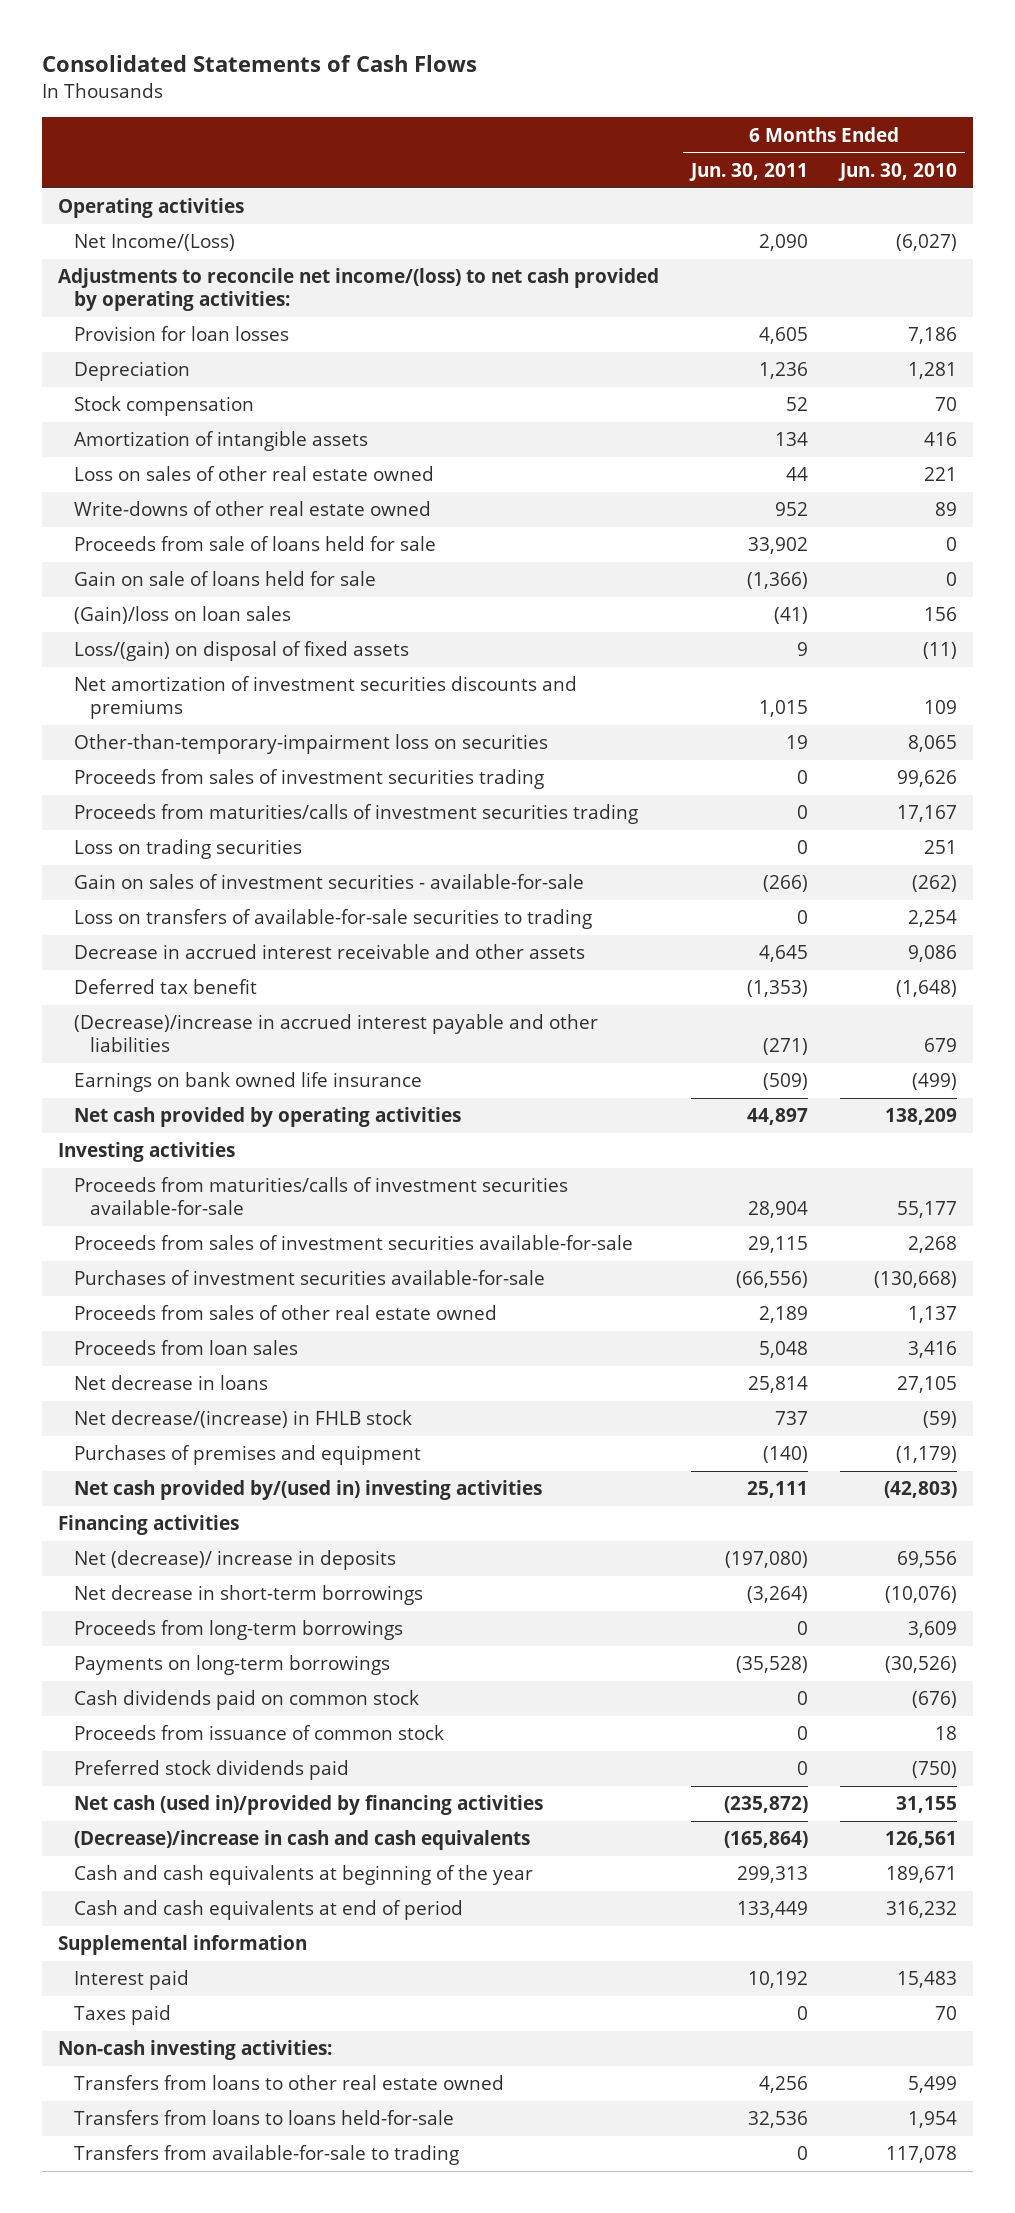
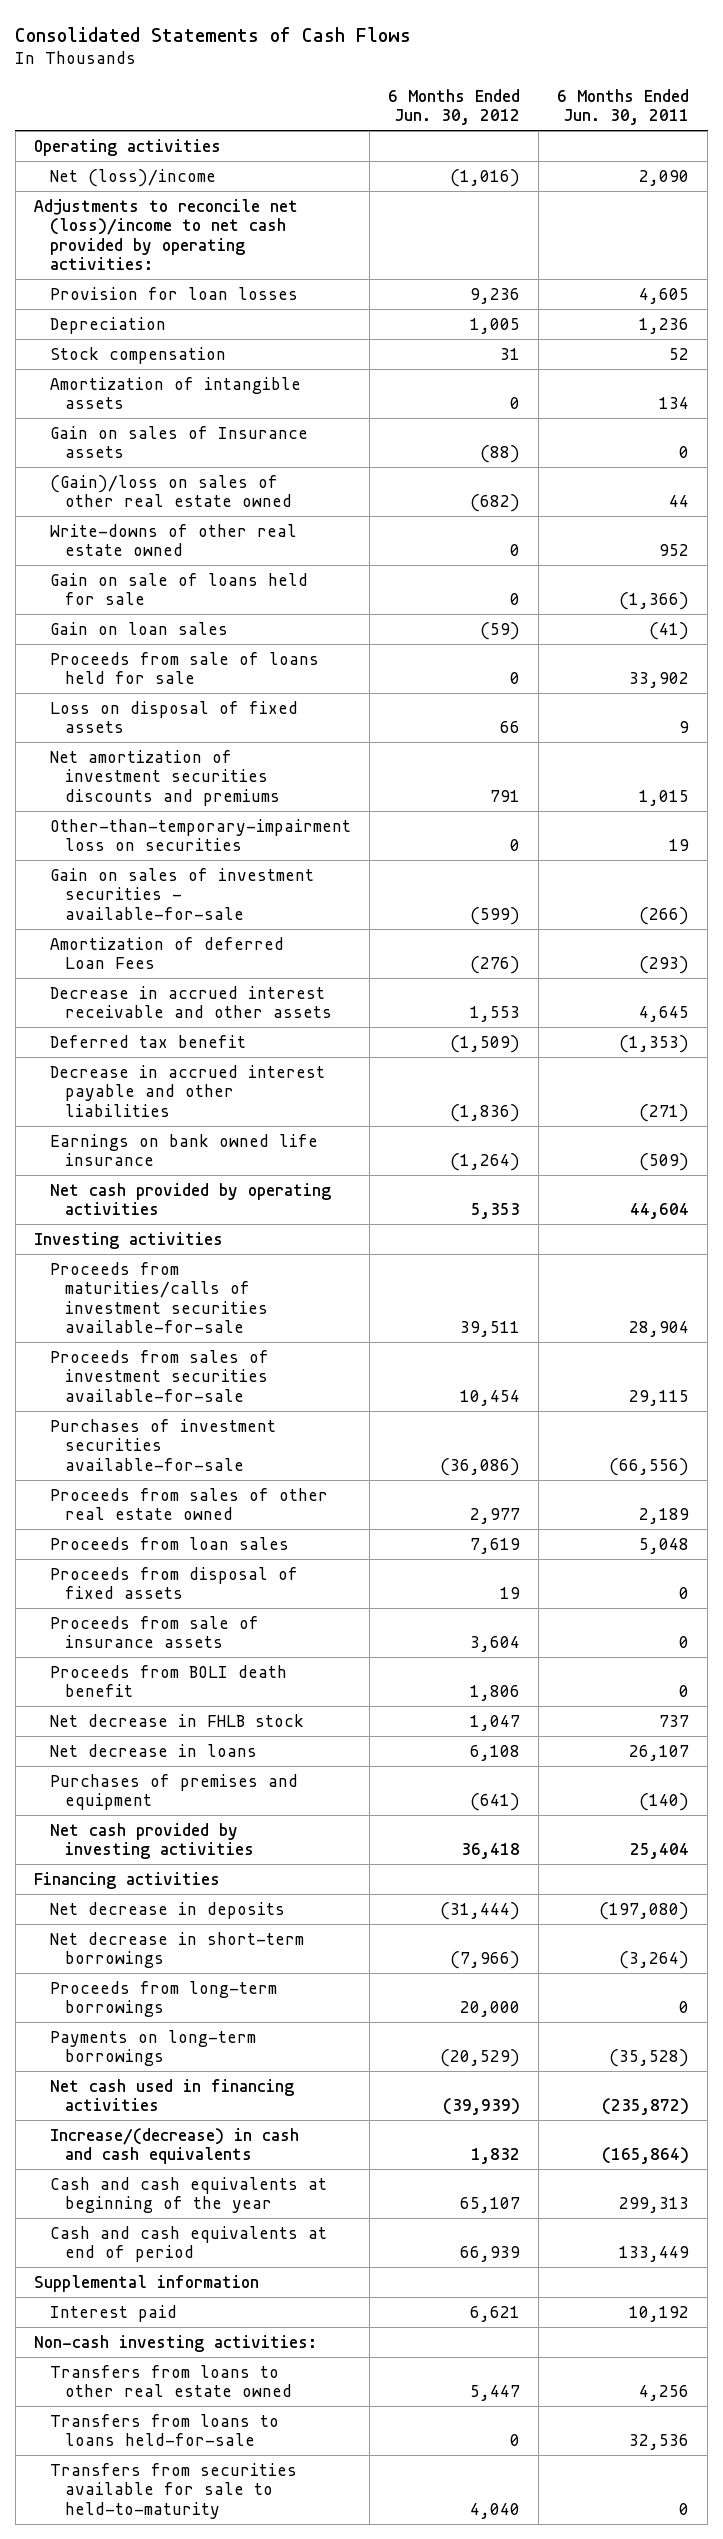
- | 6 Months Ended Jun. 30, 2011 | 6 Months Ended Jun. 30, 2010
+ | 6 Months Ended Jun. 30, 2012 | 6 Months Ended Jun. 30, 2011
- Net Income/(Loss) | 2,090 | (6,027)
- Adjustments to reconcile net income/(loss) to net cash provided by operating activities:
+ Net (loss)/income | (1,016) | 2,090
+ Adjustments to reconcile net (loss)/income to net cash provided by operating activities:
- Loss on sales of other real estate owned | 44 | 221
+ Gain on sales of Insurance assets | (88) | 0
+ (Gain)/loss on sales of other real estate owned | (682) | 44
- (Gain)/loss on loan sales | (41) | 156
- Loss/(gain) on disposal of fixed assets | 9 | (11)
+ Gain on loan sales | (59) | (41)
moved down: Proceeds from sale of loans held for sale | 0 | 33,902
+ Loss on disposal of fixed assets | 66 | 9
- Proceeds from sales of investment securities trading | 0 | 99,626
- Proceeds from maturities/calls of investment securities trading | 0 | 17,167
- Loss on trading securities | 0 | 251
- Loss on transfers of available-for-sale securities to trading | 0 | 2,254
+ Amortization of deferred Loan Fees | (276) | (293)
- (Decrease)/increase in accrued interest payable and other liabilities | (271) | 679
+ Decrease in accrued interest payable and other liabilities | (1,836) | (271)
- Net cash provided by operating activities | 44,897 | 138,209
+ Net cash provided by operating activities | 5,353 | 44,604
- Net decrease in loans | 25,814 | 27,105
- Net decrease/(increase) in FHLB stock | 737 | (59)
+ Proceeds from disposal of fixed assets | 19 | 0
+ Proceeds from sale of insurance assets | 3,604 | 0
+ Proceeds from BOLI death benefit | 1,806 | 0
+ Net decrease in FHLB stock | 1,047 | 737
+ Net decrease in loans | 6,108 | 26,107
- Net cash provided by/(used in) investing activities | 25,111 | (42,803)
+ Net cash provided by investing activities | 36,418 | 25,404
- Net (decrease)/ increase in deposits | (197,080) | 69,556
+ Net decrease in deposits | (31,444) | (197,080)
- Cash dividends paid on common stock | 0 | (676)
- Proceeds from issuance of common stock | 0 | 18
- Preferred stock dividends paid | 0 | (750)
- Net cash (used in)/provided by financing activities | (235,872) | 31,155
- (Decrease)/increase in cash and cash equivalents | (165,864) | 126,561
+ Net cash used in financing activities | (39,939) | (235,872)
+ Increase/(decrease) in cash and cash equivalents | 1,832 | (165,864)
- Taxes paid | 0 | 70
- Transfers from available-for-sale to trading | 0 | 117,078
+ Transfers from securities available for sale to held-to-maturity | 4,040 | 0

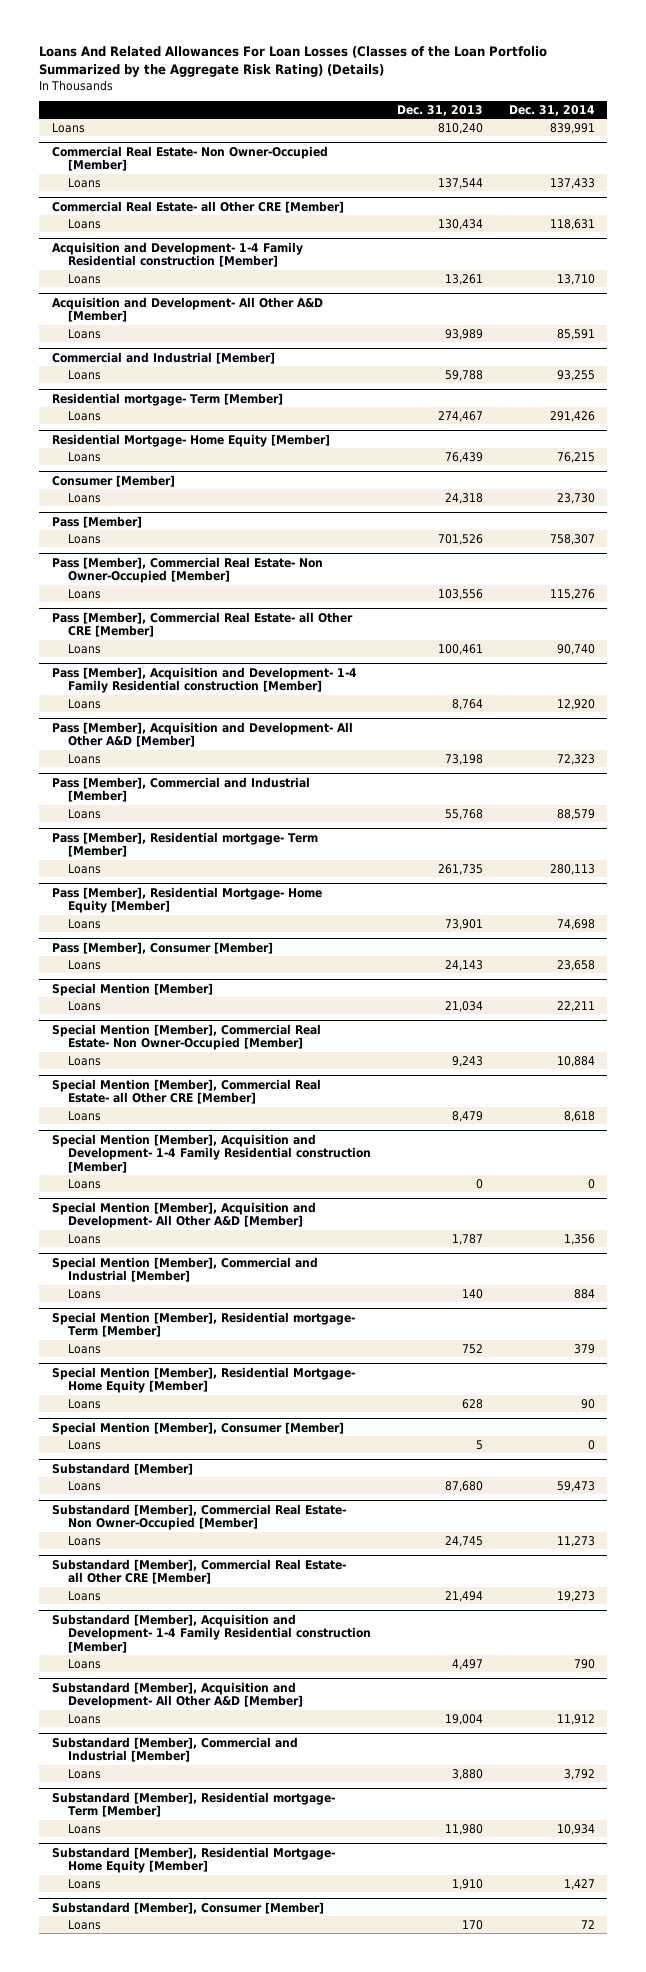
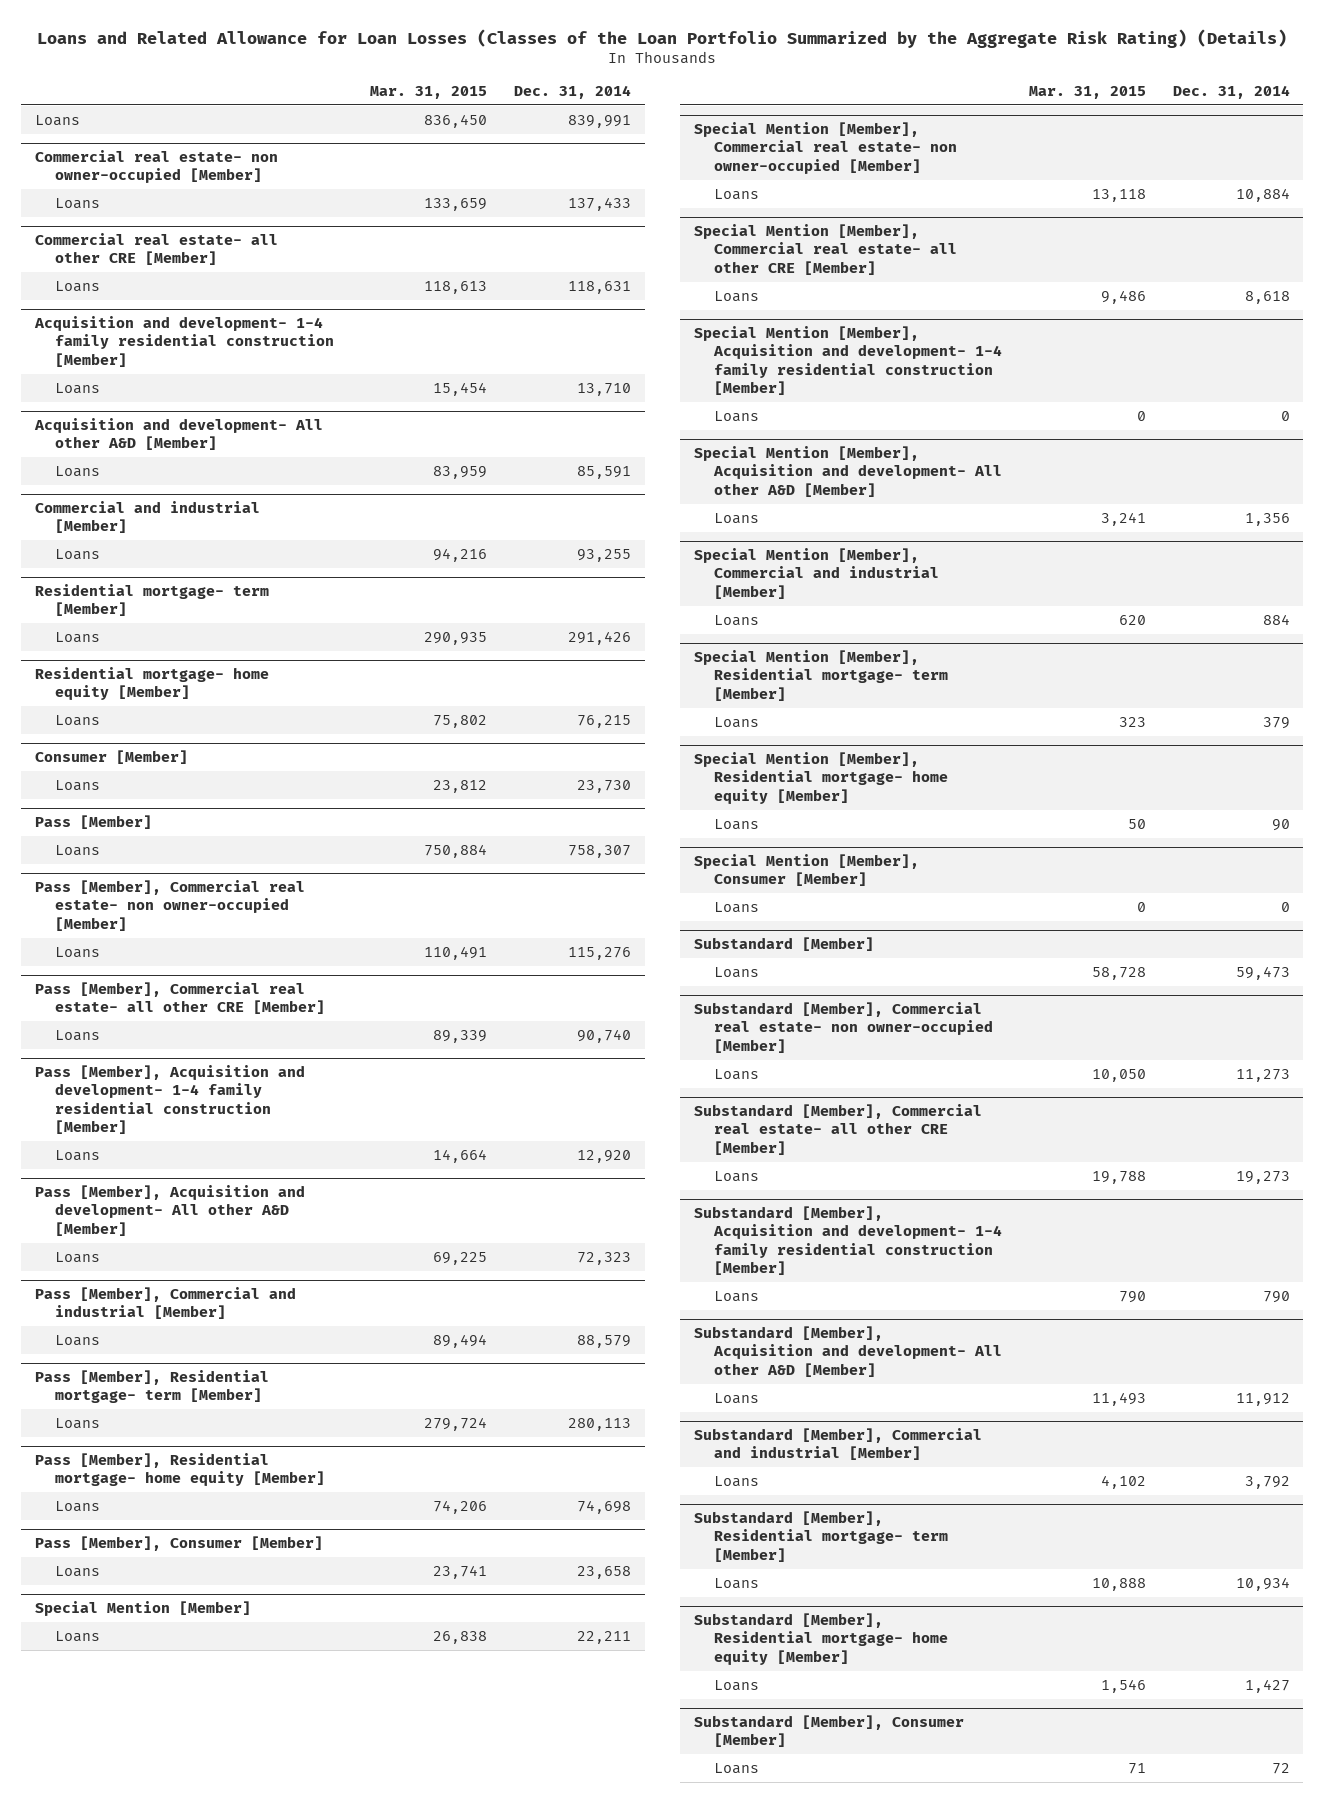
- Loans And Related Allowances For Loan Losses (Classes of the Loan Portfolio Summarized by the Aggregate Risk Rating) (Details)
+ Loans and Related Allowance for Loan Losses (Classes of the Loan Portfolio Summarized by the Aggregate Risk Rating) (Details)
- | Dec. 31, 2013 | Dec. 31, 2014
+ | Mar. 31, 2015 | Dec. 31, 2014
- Commercial Real Estate- Non Owner-Occupied [Member]
+ Commercial real estate- non owner-occupied [Member]
- Commercial Real Estate- all Other CRE [Member]
+ Commercial real estate- all other CRE [Member]
- Acquisition and Development- 1-4 Family Residential construction [Member]
+ Acquisition and development- 1-4 family residential construction [Member]
- Acquisition and Development- All Other A&D [Member]
+ Acquisition and development- All other A&D [Member]
- Commercial and Industrial [Member]
+ Commercial and industrial [Member]
- Residential mortgage- Term [Member]
+ Residential mortgage- term [Member]
- Residential Mortgage- Home Equity [Member]
+ Residential mortgage- home equity [Member]
- Pass [Member], Commercial Real Estate- Non Owner-Occupied [Member]
+ Pass [Member], Commercial real estate- non owner-occupied [Member]
- Pass [Member], Commercial Real Estate- all Other CRE [Member]
+ Pass [Member], Commercial real estate- all other CRE [Member]
- Pass [Member], Acquisition and Development- 1-4 Family Residential construction [Member]
+ Pass [Member], Acquisition and development- 1-4 family residential construction [Member]
- Pass [Member], Acquisition and Development- All Other A&D [Member]
+ Pass [Member], Acquisition and development- All other A&D [Member]
- Pass [Member], Commercial and Industrial [Member]
+ Pass [Member], Commercial and industrial [Member]
- Pass [Member], Residential mortgage- Term [Member]
+ Pass [Member], Residential mortgage- term [Member]
- Pass [Member], Residential Mortgage- Home Equity [Member]
+ Pass [Member], Residential mortgage- home equity [Member]
- Special Mention [Member], Commercial Real Estate- Non Owner-Occupied [Member]
+ Special Mention [Member], Commercial real estate- non owner-occupied [Member]
- Special Mention [Member], Commercial Real Estate- all Other CRE [Member]
+ Special Mention [Member], Commercial real estate- all other CRE [Member]
- Special Mention [Member], Acquisition and Development- 1-4 Family Residential construction [Member]
+ Special Mention [Member], Acquisition and development- 1-4 family residential construction [Member]
- Special Mention [Member], Acquisition and Development- All Other A&D [Member]
+ Special Mention [Member], Acquisition and development- All other A&D [Member]
- Special Mention [Member], Commercial and Industrial [Member]
+ Special Mention [Member], Commercial and industrial [Member]
- Special Mention [Member], Residential mortgage- Term [Member]
+ Special Mention [Member], Residential mortgage- term [Member]
- Special Mention [Member], Residential Mortgage- Home Equity [Member]
+ Special Mention [Member], Residential mortgage- home equity [Member]
- Substandard [Member], Commercial Real Estate- Non Owner-Occupied [Member]
+ Substandard [Member], Commercial real estate- non owner-occupied [Member]
- Substandard [Member], Commercial Real Estate- all Other CRE [Member]
+ Substandard [Member], Commercial real estate- all other CRE [Member]
- Substandard [Member], Acquisition and Development- 1-4 Family Residential construction [Member]
+ Substandard [Member], Acquisition and development- 1-4 family residential construction [Member]
- Substandard [Member], Acquisition and Development- All Other A&D [Member]
+ Substandard [Member], Acquisition and development- All other A&D [Member]
- Substandard [Member], Commercial and Industrial [Member]
+ Substandard [Member], Commercial and industrial [Member]
- Substandard [Member], Residential mortgage- Term [Member]
+ Substandard [Member], Residential mortgage- term [Member]
- Substandard [Member], Residential Mortgage- Home Equity [Member]
+ Substandard [Member], Residential mortgage- home equity [Member]

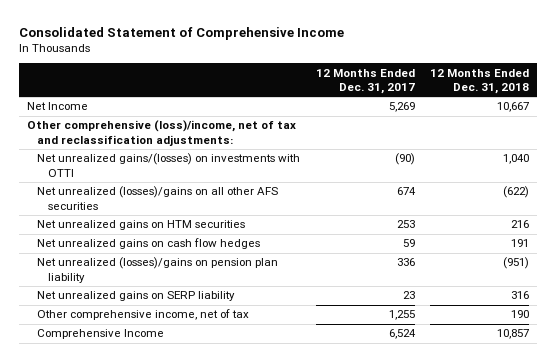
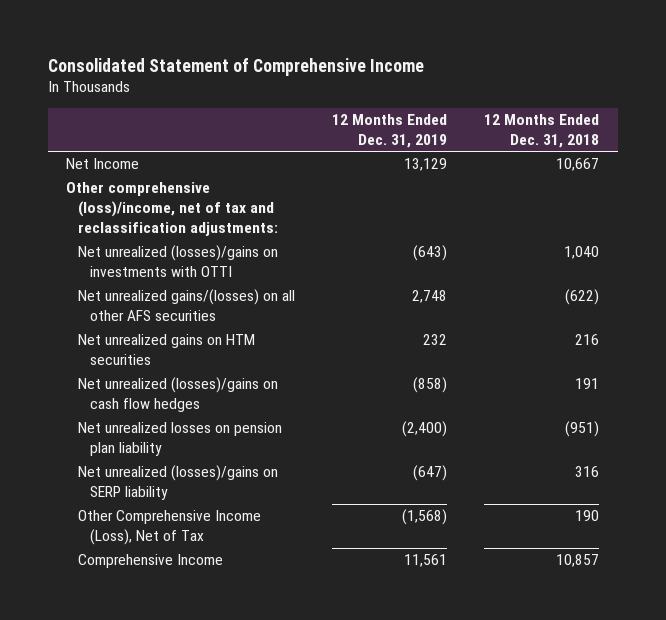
- | 12 Months Ended Dec. 31, 2017 | 12 Months Ended Dec. 31, 2018
+ | 12 Months Ended Dec. 31, 2019 | 12 Months Ended Dec. 31, 2018
- Net unrealized gains/(losses) on investments with OTTI | (90) | 1,040
- Net unrealized (losses)/gains on all other AFS securities | 674 | (622)
+ Net unrealized (losses)/gains on investments with OTTI | (643) | 1,040
+ Net unrealized gains/(losses) on all other AFS securities | 2,748 | (622)
- Net unrealized gains on cash flow hedges | 59 | 191
- Net unrealized (losses)/gains on pension plan liability | 336 | (951)
- Net unrealized gains on SERP liability | 23 | 316
- Other comprehensive income, net of tax | 1,255 | 190
+ Net unrealized (losses)/gains on cash flow hedges | (858) | 191
+ Net unrealized losses on pension plan liability | (2,400) | (951)
+ Net unrealized (losses)/gains on SERP liability | (647) | 316
+ Other Comprehensive Income (Loss), Net of Tax | (1,568) | 190

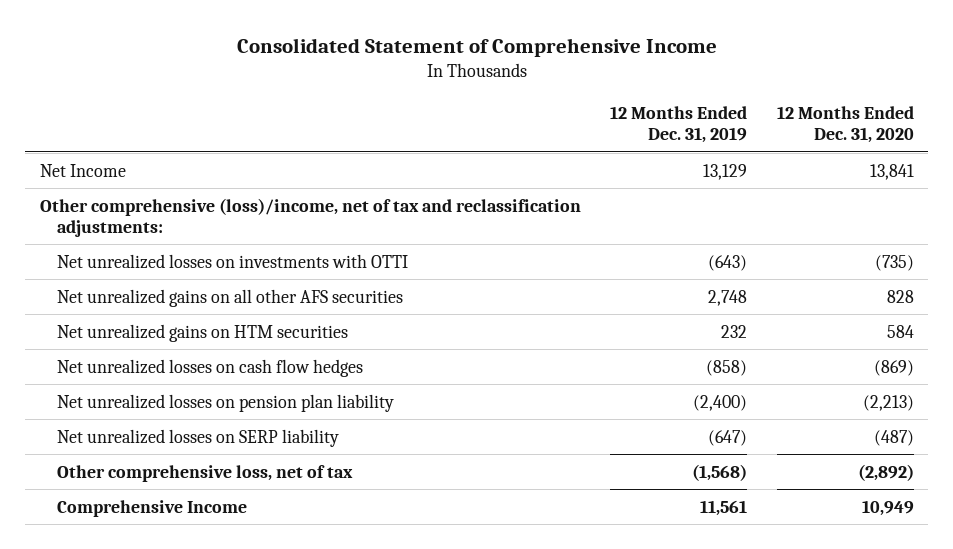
- | 12 Months Ended Dec. 31, 2019 | 12 Months Ended Dec. 31, 2018
+ | 12 Months Ended Dec. 31, 2019 | 12 Months Ended Dec. 31, 2020
- Net unrealized (losses)/gains on investments with OTTI | (643) | 1,040
- Net unrealized gains/(losses) on all other AFS securities | 2,748 | (622)
+ Net unrealized losses on investments with OTTI | (643) | (735)
+ Net unrealized gains on all other AFS securities | 2,748 | 828
- Net unrealized (losses)/gains on cash flow hedges | (858) | 191
+ Net unrealized losses on cash flow hedges | (858) | (869)
- Net unrealized (losses)/gains on SERP liability | (647) | 316
- Other Comprehensive Income (Loss), Net of Tax | (1,568) | 190
+ Net unrealized losses on SERP liability | (647) | (487)
+ Other comprehensive loss, net of tax | (1,568) | (2,892)

